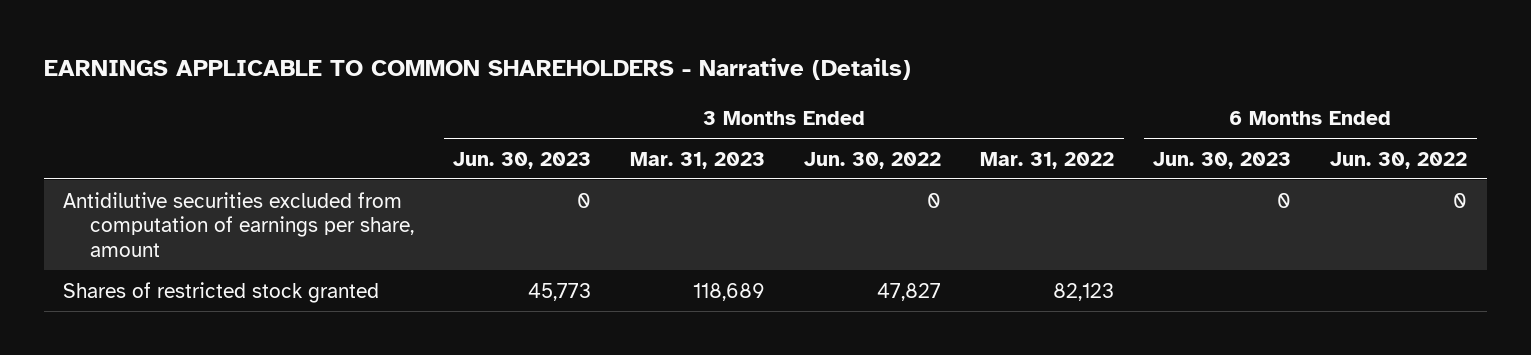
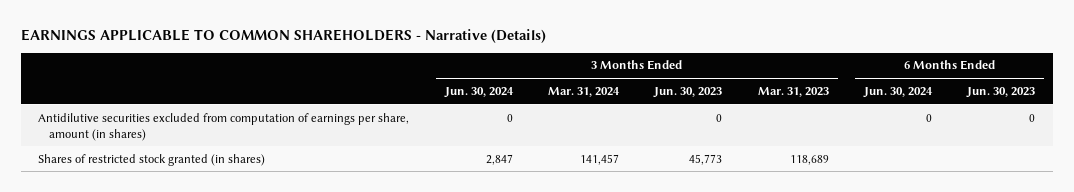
- | 3 Months Ended Jun. 30, 2023 | 3 Months Ended Mar. 31, 2023 | 3 Months Ended Jun. 30, 2022 | 3 Months Ended Mar. 31, 2022 | 6 Months Ended Jun. 30, 2023 | 6 Months Ended Jun. 30, 2022
+ | 3 Months Ended Jun. 30, 2024 | 3 Months Ended Mar. 31, 2024 | 3 Months Ended Jun. 30, 2023 | 3 Months Ended Mar. 31, 2023 | 6 Months Ended Jun. 30, 2024 | 6 Months Ended Jun. 30, 2023
- Antidilutive securities excluded from computation of earnings per share, amount | 0 | | 0 | | 0 | 0
- Shares of restricted stock granted | 45,773 | 118,689 | 47,827 | 82,123 | |
+ Antidilutive securities excluded from computation of earnings per share, amount (in shares) | 0 | | 0 | | 0 | 0
+ Shares of restricted stock granted (in shares) | 2,847 | 141,457 | 45,773 | 118,689 | |

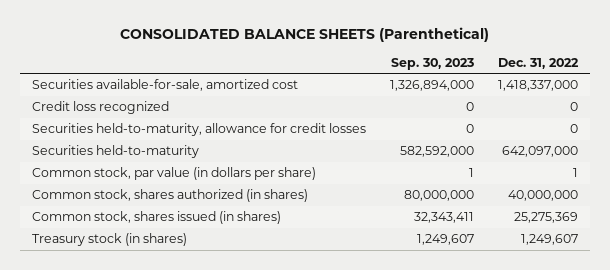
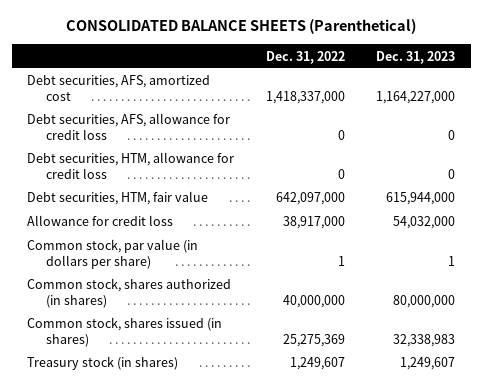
- | Sep. 30, 2023 | Dec. 31, 2022
+ | Dec. 31, 2022 | Dec. 31, 2023
- Securities available-for-sale, amortized cost | 1,326,894,000 | 1,418,337,000
- Credit loss recognized | 0 | 0
- Securities held-to-maturity, allowance for credit losses | 0 | 0
- Securities held-to-maturity | 582,592,000 | 642,097,000
+ Debt securities, AFS, amortized cost | 1,418,337,000 | 1,164,227,000
+ Debt securities, AFS, allowance for credit loss | 0 | 0
+ Debt securities, HTM, allowance for credit loss | 0 | 0
+ Debt securities, HTM, fair value | 642,097,000 | 615,944,000
+ Allowance for credit loss | 38,917,000 | 54,032,000

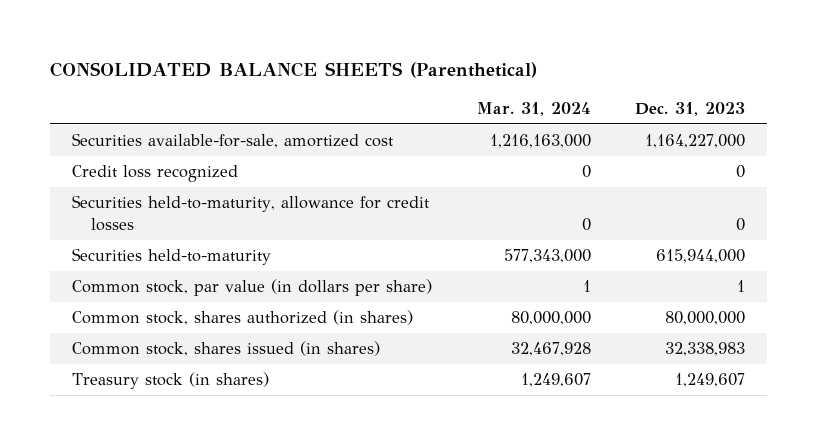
- | Dec. 31, 2022 | Dec. 31, 2023
+ | Mar. 31, 2024 | Dec. 31, 2023
- Debt securities, AFS, amortized cost | 1,418,337,000 | 1,164,227,000
- Debt securities, AFS, allowance for credit loss | 0 | 0
- Debt securities, HTM, allowance for credit loss | 0 | 0
- Debt securities, HTM, fair value | 642,097,000 | 615,944,000
- Allowance for credit loss | 38,917,000 | 54,032,000
+ Securities available-for-sale, amortized cost | 1,216,163,000 | 1,164,227,000
+ Credit loss recognized | 0 | 0
+ Securities held-to-maturity, allowance for credit losses | 0 | 0
+ Securities held-to-maturity | 577,343,000 | 615,944,000

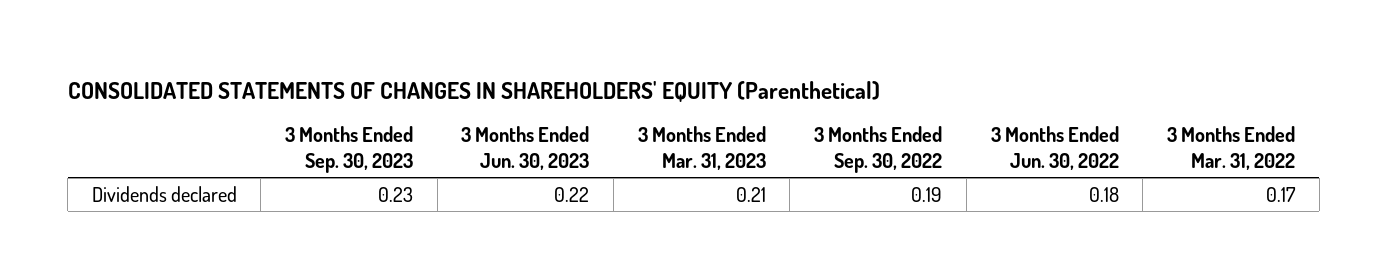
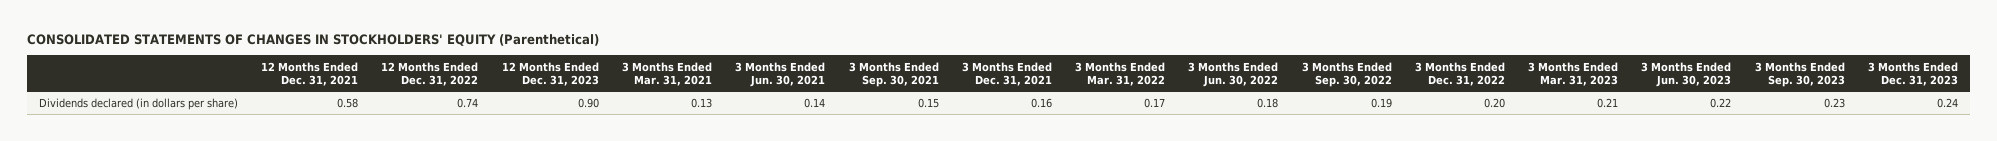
- CONSOLIDATED STATEMENTS OF CHANGES IN SHAREHOLDERS' EQUITY (Parenthetical)
+ CONSOLIDATED STATEMENTS OF CHANGES IN STOCKHOLDERS' EQUITY (Parenthetical)
- | 3 Months Ended Sep. 30, 2023 | 3 Months Ended Jun. 30, 2023 | 3 Months Ended Mar. 31, 2023 | 3 Months Ended Sep. 30, 2022 | 3 Months Ended Jun. 30, 2022 | 3 Months Ended Mar. 31, 2022
+ | 12 Months Ended Dec. 31, 2021 | 12 Months Ended Dec. 31, 2022 | 12 Months Ended Dec. 31, 2023 | 3 Months Ended Mar. 31, 2021 | 3 Months Ended Jun. 30, 2021 | 3 Months Ended Sep. 30, 2021 | 3 Months Ended Dec. 31, 2021 | 3 Months Ended Mar. 31, 2022 | 3 Months Ended Jun. 30, 2022 | 3 Months Ended Sep. 30, 2022 | 3 Months Ended Dec. 31, 2022 | 3 Months Ended Mar. 31, 2023 | 3 Months Ended Jun. 30, 2023 | 3 Months Ended Sep. 30, 2023 | 3 Months Ended Dec. 31, 2023
- Dividends declared | 0.23 | 0.22 | 0.21 | 0.19 | 0.18 | 0.17
+ Dividends declared (in dollars per share) | 0.58 | 0.74 | 0.90 | 0.13 | 0.14 | 0.15 | 0.16 | 0.17 | 0.18 | 0.19 | 0.20 | 0.21 | 0.22 | 0.23 | 0.24

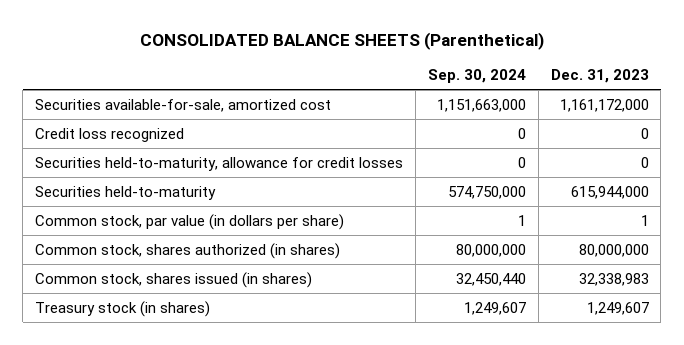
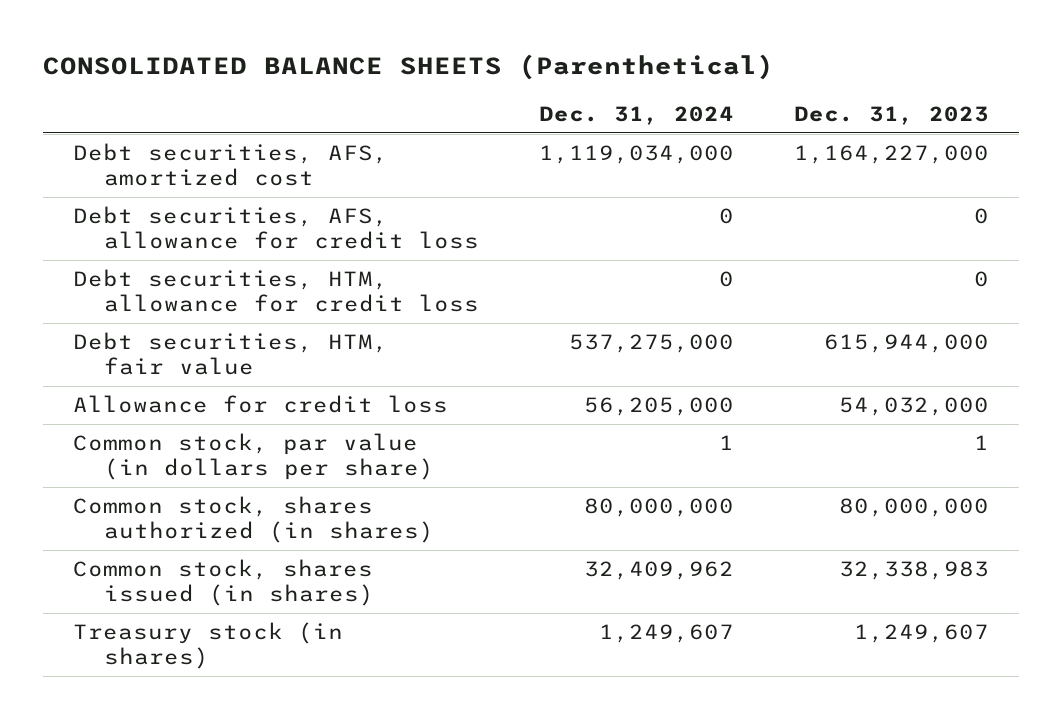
- | Sep. 30, 2024 | Dec. 31, 2023
+ | Dec. 31, 2024 | Dec. 31, 2023
- Securities available-for-sale, amortized cost | 1,151,663,000 | 1,161,172,000
- Credit loss recognized | 0 | 0
- Securities held-to-maturity, allowance for credit losses | 0 | 0
- Securities held-to-maturity | 574,750,000 | 615,944,000
+ Debt securities, AFS, amortized cost | 1,119,034,000 | 1,164,227,000
+ Debt securities, AFS, allowance for credit loss | 0 | 0
+ Debt securities, HTM, allowance for credit loss | 0 | 0
+ Debt securities, HTM, fair value | 537,275,000 | 615,944,000
+ Allowance for credit loss | 56,205,000 | 54,032,000

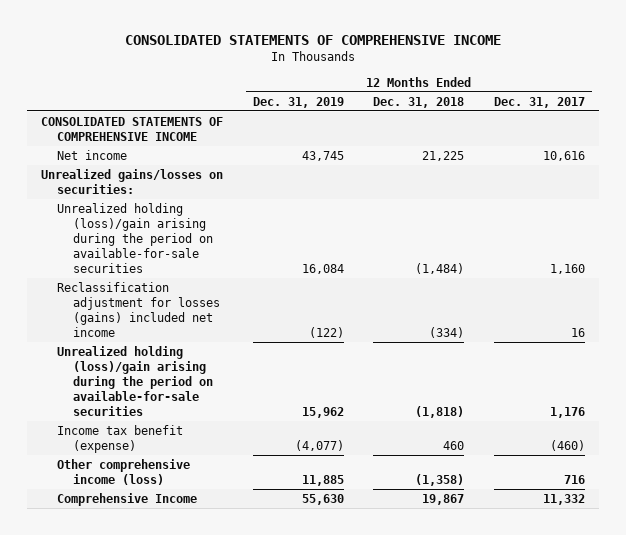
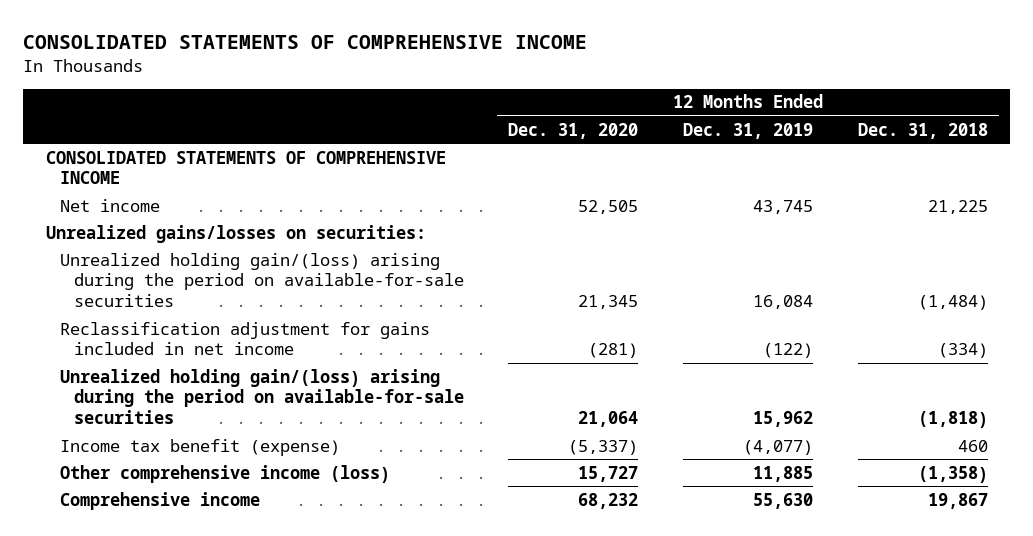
- | 12 Months Ended Dec. 31, 2019 | 12 Months Ended Dec. 31, 2018 | 12 Months Ended Dec. 31, 2017
+ | 12 Months Ended Dec. 31, 2020 | 12 Months Ended Dec. 31, 2019 | 12 Months Ended Dec. 31, 2018
- Unrealized holding (loss)/gain arising during the period on available-for-sale securities | 16,084 | (1,484) | 1,160
- Reclassification adjustment for losses (gains) included net income | (122) | (334) | 16
- Unrealized holding (loss)/gain arising during the period on available-for-sale securities | 15,962 | (1,818) | 1,176
+ Unrealized holding gain/(loss) arising during the period on available-for-sale securities | 21,345 | 16,084 | (1,484)
+ Reclassification adjustment for gains included in net income | (281) | (122) | (334)
+ Unrealized holding gain/(loss) arising during the period on available-for-sale securities | 21,064 | 15,962 | (1,818)
- Comprehensive Income | 55,630 | 19,867 | 11,332
+ Comprehensive income | 68,232 | 55,630 | 19,867

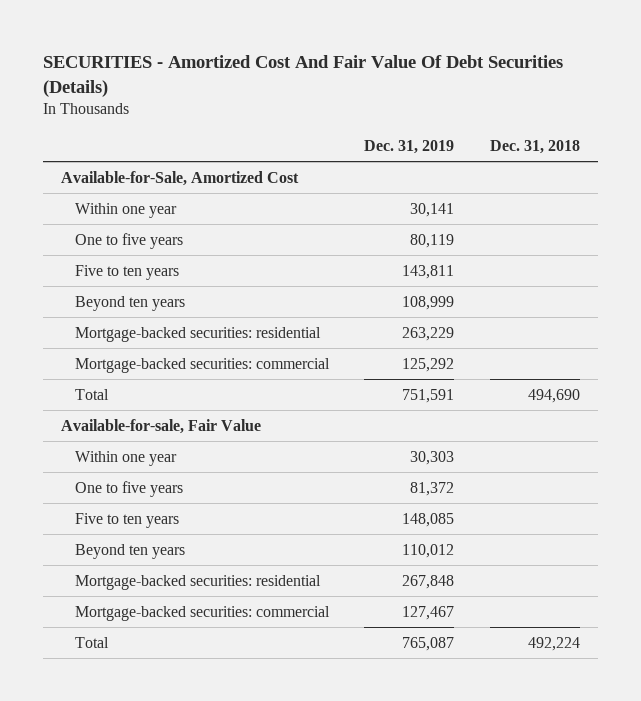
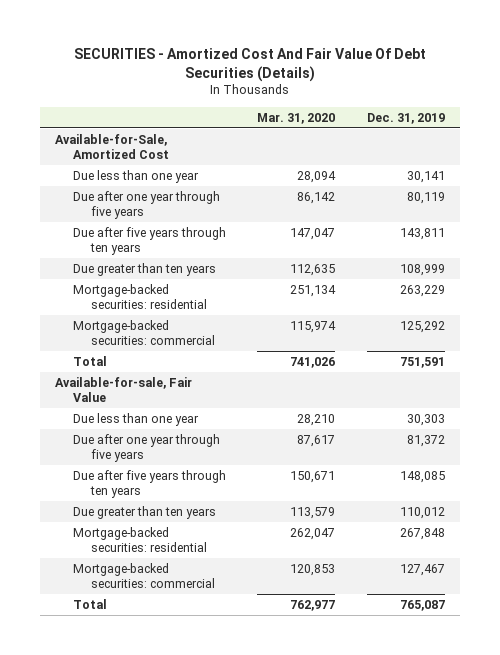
- | Dec. 31, 2019 | Dec. 31, 2018
+ | Mar. 31, 2020 | Dec. 31, 2019
- Within one year | 30,141 |
- One to five years | 80,119 |
- Five to ten years | 143,811 |
- Beyond ten years | 108,999 |
+ Due less than one year | 28,094 | 30,141
+ Due after one year through five years | 86,142 | 80,119
+ Due after five years through ten years | 147,047 | 143,811
+ Due greater than ten years | 112,635 | 108,999
- Within one year | 30,303 |
- One to five years | 81,372 |
- Five to ten years | 148,085 |
- Beyond ten years | 110,012 |
+ Due less than one year | 28,210 | 30,303
+ Due after one year through five years | 87,617 | 81,372
+ Due after five years through ten years | 150,671 | 148,085
+ Due greater than ten years | 113,579 | 110,012

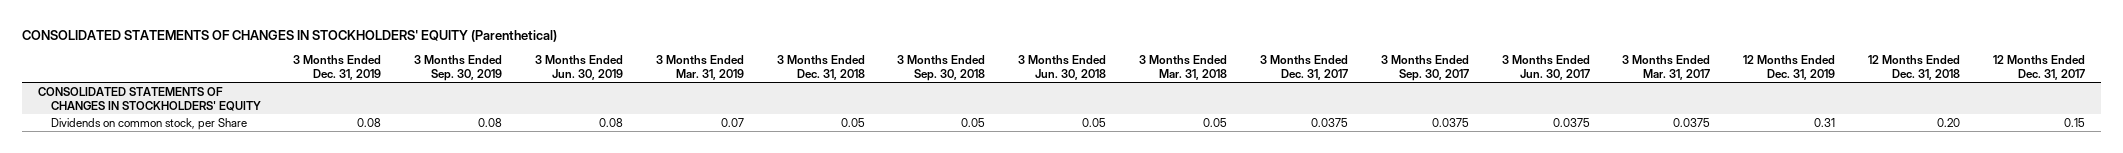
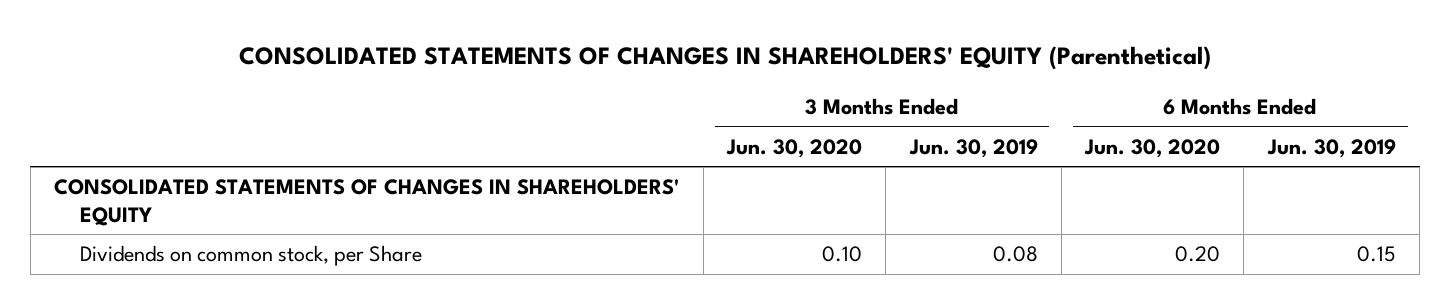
- CONSOLIDATED STATEMENTS OF CHANGES IN STOCKHOLDERS' EQUITY (Parenthetical)
+ CONSOLIDATED STATEMENTS OF CHANGES IN SHAREHOLDERS' EQUITY (Parenthetical)
- | 3 Months Ended Dec. 31, 2019 | 3 Months Ended Sep. 30, 2019 | 3 Months Ended Jun. 30, 2019 | 3 Months Ended Mar. 31, 2019 | 3 Months Ended Dec. 31, 2018 | 3 Months Ended Sep. 30, 2018 | 3 Months Ended Jun. 30, 2018 | 3 Months Ended Mar. 31, 2018 | 3 Months Ended Dec. 31, 2017 | 3 Months Ended Sep. 30, 2017 | 3 Months Ended Jun. 30, 2017 | 3 Months Ended Mar. 31, 2017 | 12 Months Ended Dec. 31, 2019 | 12 Months Ended Dec. 31, 2018 | 12 Months Ended Dec. 31, 2017
+ | 3 Months Ended Jun. 30, 2020 | 3 Months Ended Jun. 30, 2019 | 6 Months Ended Jun. 30, 2020 | 6 Months Ended Jun. 30, 2019
- CONSOLIDATED STATEMENTS OF CHANGES IN STOCKHOLDERS' EQUITY
+ CONSOLIDATED STATEMENTS OF CHANGES IN SHAREHOLDERS' EQUITY

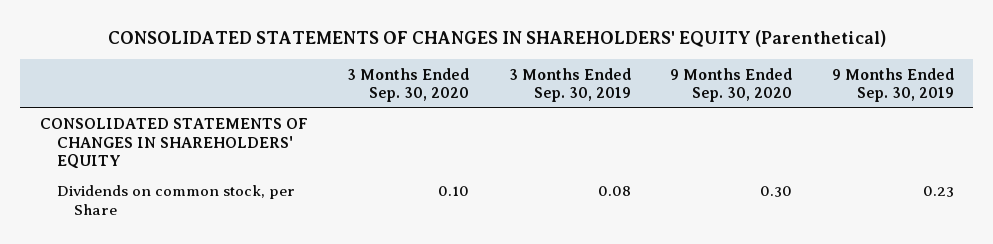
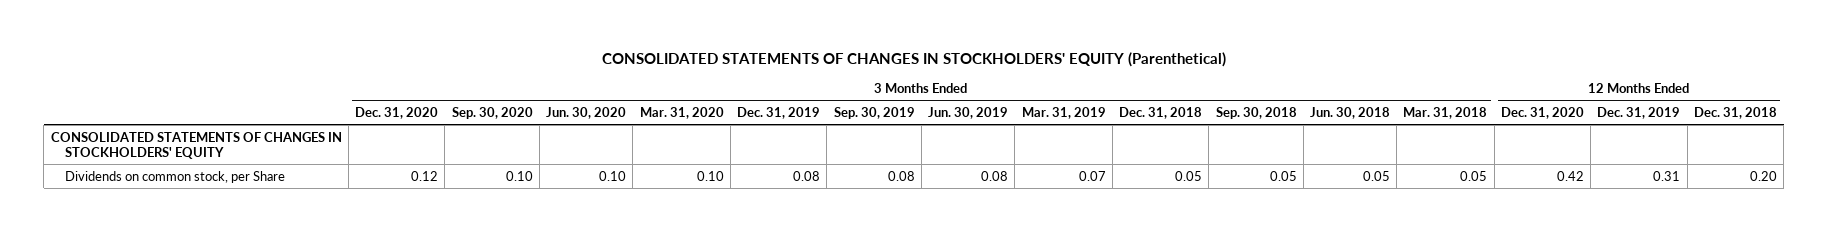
- CONSOLIDATED STATEMENTS OF CHANGES IN SHAREHOLDERS' EQUITY (Parenthetical)
+ CONSOLIDATED STATEMENTS OF CHANGES IN STOCKHOLDERS' EQUITY (Parenthetical)
- | 3 Months Ended Sep. 30, 2020 | 3 Months Ended Sep. 30, 2019 | 9 Months Ended Sep. 30, 2020 | 9 Months Ended Sep. 30, 2019
+ | 3 Months Ended Dec. 31, 2020 | 3 Months Ended Sep. 30, 2020 | 3 Months Ended Jun. 30, 2020 | 3 Months Ended Mar. 31, 2020 | 3 Months Ended Dec. 31, 2019 | 3 Months Ended Sep. 30, 2019 | 3 Months Ended Jun. 30, 2019 | 3 Months Ended Mar. 31, 2019 | 3 Months Ended Dec. 31, 2018 | 3 Months Ended Sep. 30, 2018 | 3 Months Ended Jun. 30, 2018 | 3 Months Ended Mar. 31, 2018 | 12 Months Ended Dec. 31, 2020 | 12 Months Ended Dec. 31, 2019 | 12 Months Ended Dec. 31, 2018
- CONSOLIDATED STATEMENTS OF CHANGES IN SHAREHOLDERS' EQUITY
+ CONSOLIDATED STATEMENTS OF CHANGES IN STOCKHOLDERS' EQUITY

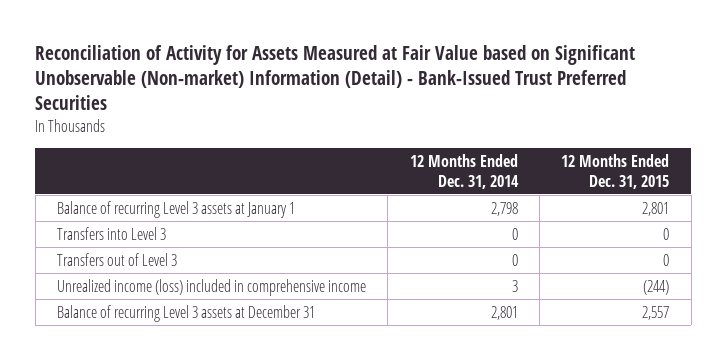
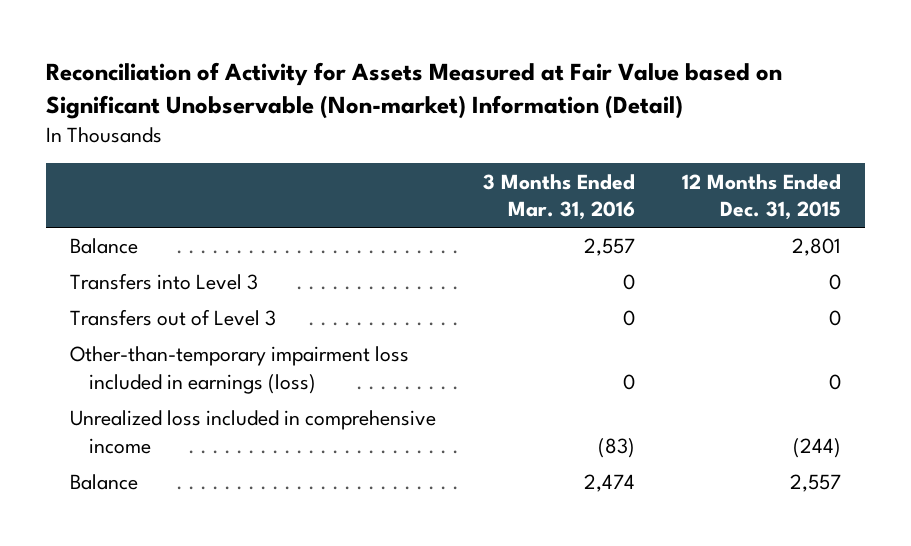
- Reconciliation of Activity for Assets Measured at Fair Value based on Significant Unobservable (Non-market) Information (Detail) - Bank-Issued Trust Preferred Securities
+ Reconciliation of Activity for Assets Measured at Fair Value based on Significant Unobservable (Non-market) Information (Detail)
- | 12 Months Ended Dec. 31, 2014 | 12 Months Ended Dec. 31, 2015
+ | 3 Months Ended Mar. 31, 2016 | 12 Months Ended Dec. 31, 2015
- Balance of recurring Level 3 assets at January 1 | 2,798 | 2,801
+ Balance | 2,557 | 2,801
- Unrealized income (loss) included in comprehensive income | 3 | (244)
- Balance of recurring Level 3 assets at December 31 | 2,801 | 2,557
+ Other-than-temporary impairment loss included in earnings (loss) | 0 | 0
+ Unrealized loss included in comprehensive income | (83) | (244)
+ Balance | 2,474 | 2,557

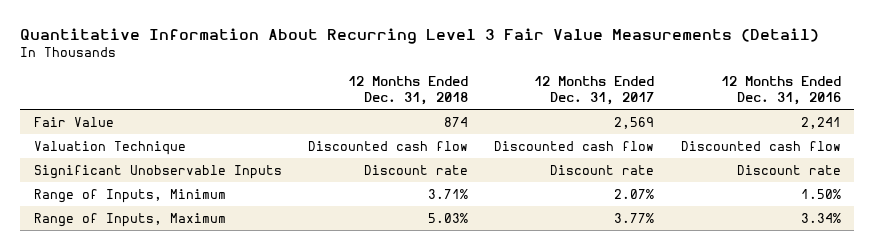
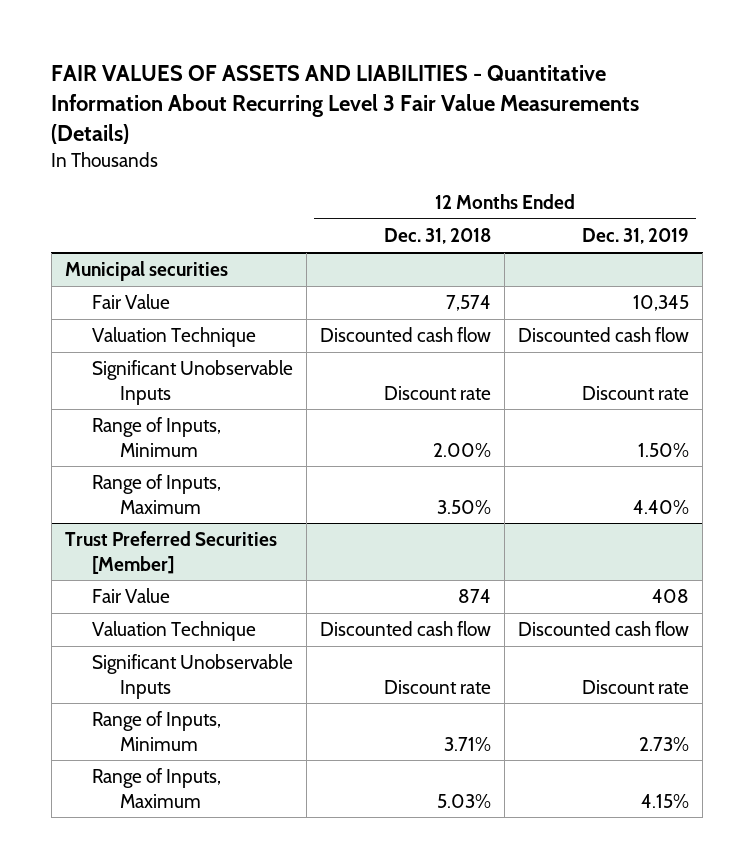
- Quantitative Information About Recurring Level 3 Fair Value Measurements (Detail)
+ FAIR VALUES OF ASSETS AND LIABILITIES - Quantitative Information About Recurring Level 3 Fair Value Measurements (Details)
- | 12 Months Ended Dec. 31, 2018 | 12 Months Ended Dec. 31, 2017 | 12 Months Ended Dec. 31, 2016
+ | 12 Months Ended Dec. 31, 2018 | 12 Months Ended Dec. 31, 2019
+ Municipal securities
+ Fair Value | 7,574 | 10,345
+ Valuation Technique | Discounted cash flow | Discounted cash flow
+ Significant Unobservable Inputs | Discount rate | Discount rate
+ Range of Inputs, Minimum | 2.00% | 1.50%
+ Range of Inputs, Maximum | 3.50% | 4.40%
+ Trust Preferred Securities [Member]

